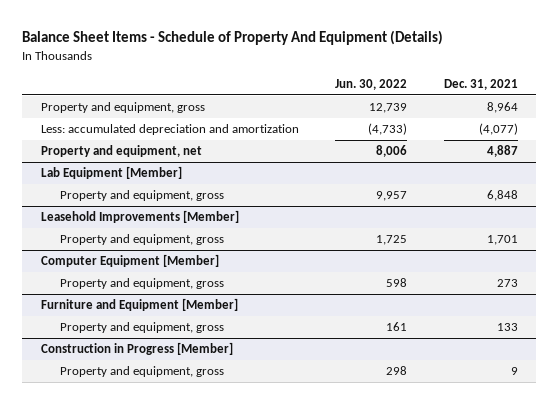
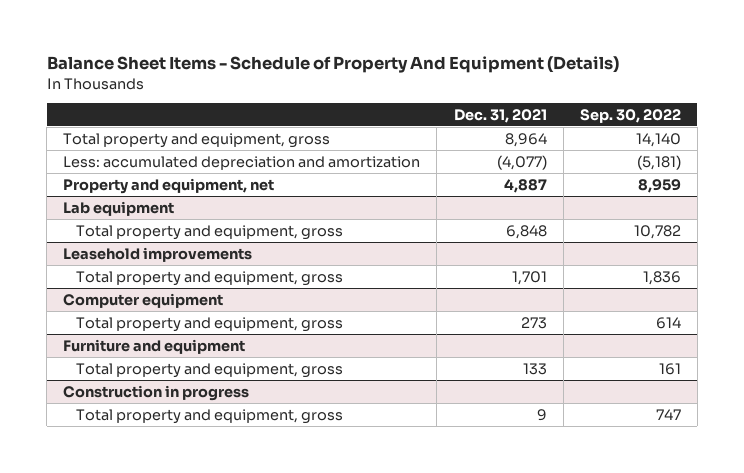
- | Jun. 30, 2022 | Dec. 31, 2021
+ | Dec. 31, 2021 | Sep. 30, 2022
- Property and equipment, gross | 12,739 | 8,964
+ Total property and equipment, gross | 8,964 | 14,140
- Lab Equipment [Member]
- Property and equipment, gross | 9,957 | 6,848
- Leasehold Improvements [Member]
- Property and equipment, gross | 1,725 | 1,701
- Computer Equipment [Member]
- Property and equipment, gross | 598 | 273
- Furniture and Equipment [Member]
- Property and equipment, gross | 161 | 133
- Construction in Progress [Member]
- Property and equipment, gross | 298 | 9
+ Lab equipment
+ Total property and equipment, gross | 6,848 | 10,782
+ Leasehold improvements
+ Total property and equipment, gross | 1,701 | 1,836
+ Computer equipment
+ Total property and equipment, gross | 273 | 614
+ Furniture and equipment
+ Total property and equipment, gross | 133 | 161
+ Construction in progress
+ Total property and equipment, gross | 9 | 747

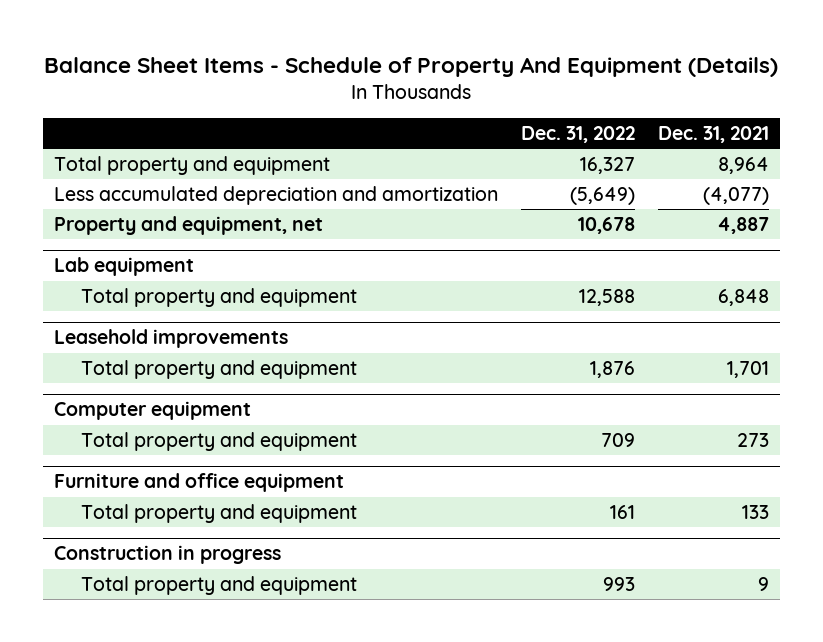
- | Dec. 31, 2021 | Sep. 30, 2022
+ | Dec. 31, 2022 | Dec. 31, 2021
- Total property and equipment, gross | 8,964 | 14,140
- Less: accumulated depreciation and amortization | (4,077) | (5,181)
+ Total property and equipment | 16,327 | 8,964
+ Less accumulated depreciation and amortization | (5,649) | (4,077)
@ Lab equipment
- Total property and equipment, gross | 6,848 | 10,782
+ Total property and equipment | 12,588 | 6,848
@ Leasehold improvements
- Total property and equipment, gross | 1,701 | 1,836
+ Total property and equipment | 1,876 | 1,701
@ Computer equipment
- Total property and equipment, gross | 273 | 614
- Furniture and equipment
- Total property and equipment, gross | 133 | 161
@ Computer equipment
+ Total property and equipment | 709 | 273
+ Furniture and office equipment
+ Total property and equipment | 161 | 133
@ Construction in progress
- Total property and equipment, gross | 9 | 747
+ Total property and equipment | 993 | 9

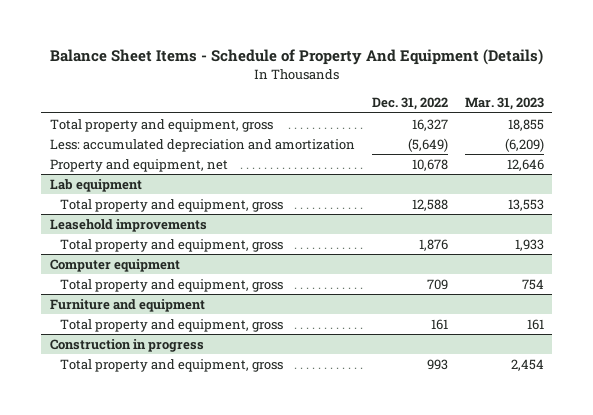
- | Dec. 31, 2022 | Dec. 31, 2021
+ | Dec. 31, 2022 | Mar. 31, 2023
- Total property and equipment | 16,327 | 8,964
- Less accumulated depreciation and amortization | (5,649) | (4,077)
+ Total property and equipment, gross | 16,327 | 18,855
+ Less: accumulated depreciation and amortization | (5,649) | (6,209)
@ Lab equipment
- Total property and equipment | 12,588 | 6,848
+ Total property and equipment, gross | 12,588 | 13,553
@ Leasehold improvements
- Total property and equipment | 1,876 | 1,701
+ Total property and equipment, gross | 1,876 | 1,933
@ Computer equipment
- Total property and equipment | 709 | 273
- Furniture and office equipment
- Total property and equipment | 161 | 133
@ Computer equipment
+ Total property and equipment, gross | 709 | 754
+ Furniture and equipment
+ Total property and equipment, gross | 161 | 161
@ Construction in progress
- Total property and equipment | 993 | 9
+ Total property and equipment, gross | 993 | 2,454

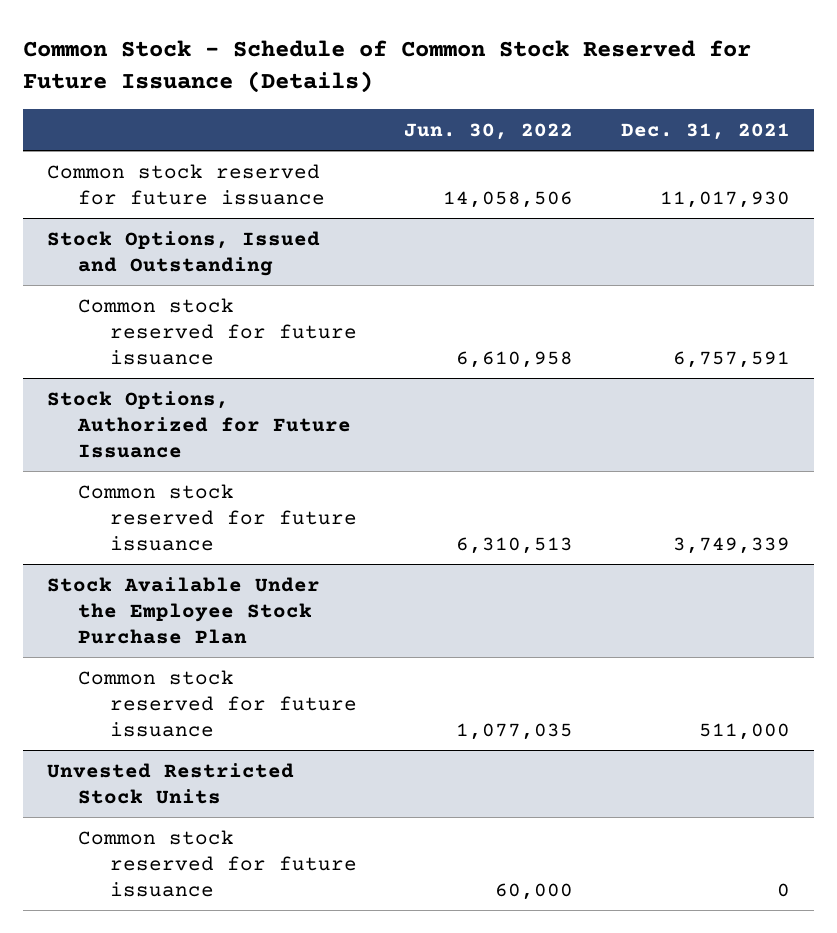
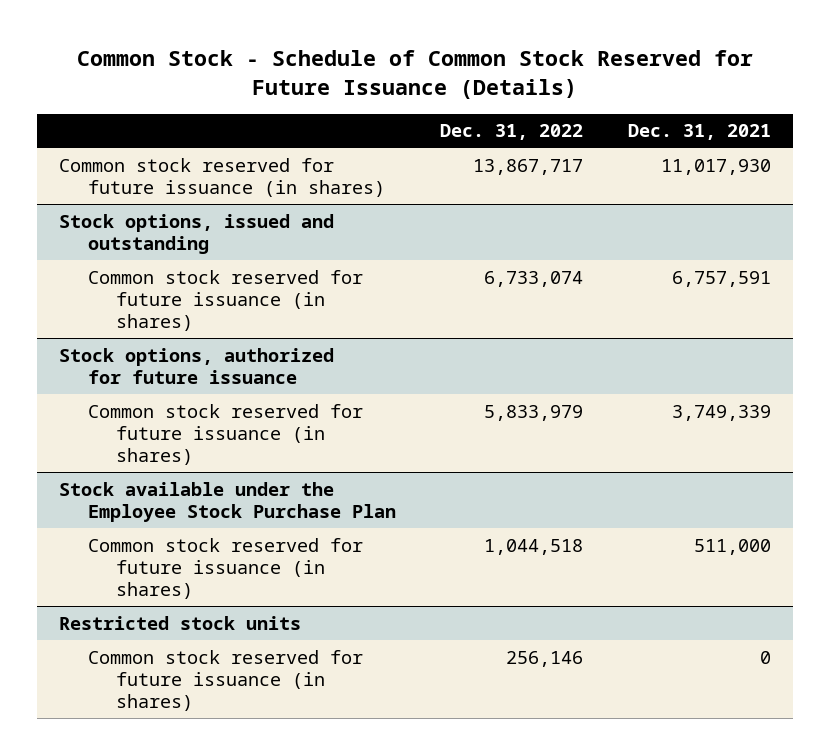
- | Jun. 30, 2022 | Dec. 31, 2021
+ | Dec. 31, 2022 | Dec. 31, 2021
- Common stock reserved for future issuance | 14,058,506 | 11,017,930
- Stock Options, Issued and Outstanding
- Common stock reserved for future issuance | 6,610,958 | 6,757,591
- Stock Options, Authorized for Future Issuance
- Common stock reserved for future issuance | 6,310,513 | 3,749,339
- Stock Available Under the Employee Stock Purchase Plan
- Common stock reserved for future issuance | 1,077,035 | 511,000
- Unvested Restricted Stock Units
- Common stock reserved for future issuance | 60,000 | 0
+ Common stock reserved for future issuance (in shares) | 13,867,717 | 11,017,930
+ Stock options, issued and outstanding
+ Common stock reserved for future issuance (in shares) | 6,733,074 | 6,757,591
+ Stock options, authorized for future issuance
+ Common stock reserved for future issuance (in shares) | 5,833,979 | 3,749,339
+ Stock available under the Employee Stock Purchase Plan
+ Common stock reserved for future issuance (in shares) | 1,044,518 | 511,000
+ Restricted stock units
+ Common stock reserved for future issuance (in shares) | 256,146 | 0

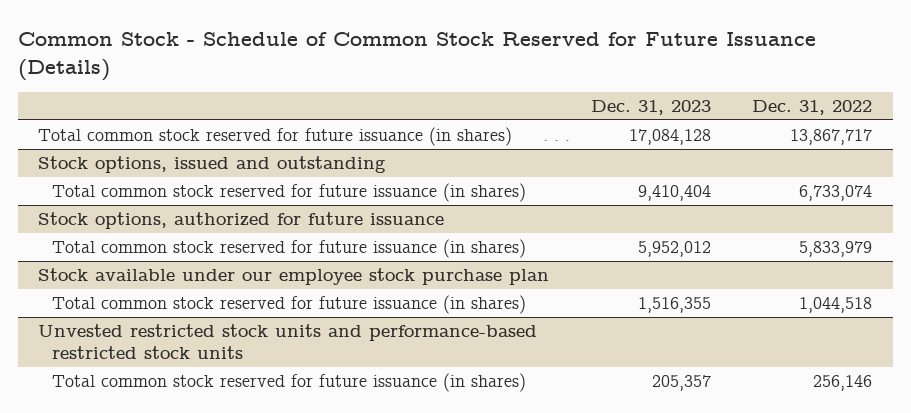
- | Dec. 31, 2022 | Dec. 31, 2021
+ | Dec. 31, 2023 | Dec. 31, 2022
- Common stock reserved for future issuance (in shares) | 13,867,717 | 11,017,930
+ Total common stock reserved for future issuance (in shares) | 17,084,128 | 13,867,717
@ Stock options, issued and outstanding
- Common stock reserved for future issuance (in shares) | 6,733,074 | 6,757,591
+ Total common stock reserved for future issuance (in shares) | 9,410,404 | 6,733,074
@ Stock options, authorized for future issuance
- Common stock reserved for future issuance (in shares) | 5,833,979 | 3,749,339
- Stock available under the Employee Stock Purchase Plan
- Common stock reserved for future issuance (in shares) | 1,044,518 | 511,000
- Restricted stock units
- Common stock reserved for future issuance (in shares) | 256,146 | 0
@ Stock options, authorized for future issuance
+ Total common stock reserved for future issuance (in shares) | 5,952,012 | 5,833,979
+ Stock available under our employee stock purchase plan
+ Total common stock reserved for future issuance (in shares) | 1,516,355 | 1,044,518
+ Unvested restricted stock units and performance-based restricted stock units
+ Total common stock reserved for future issuance (in shares) | 205,357 | 256,146

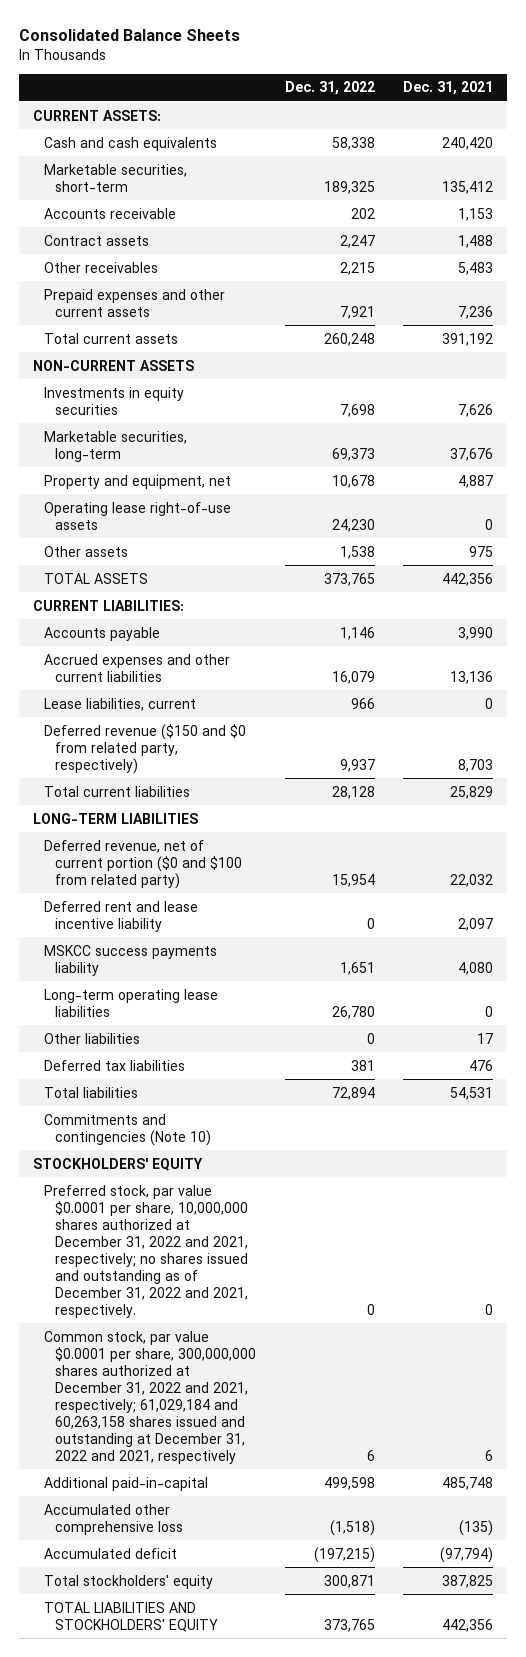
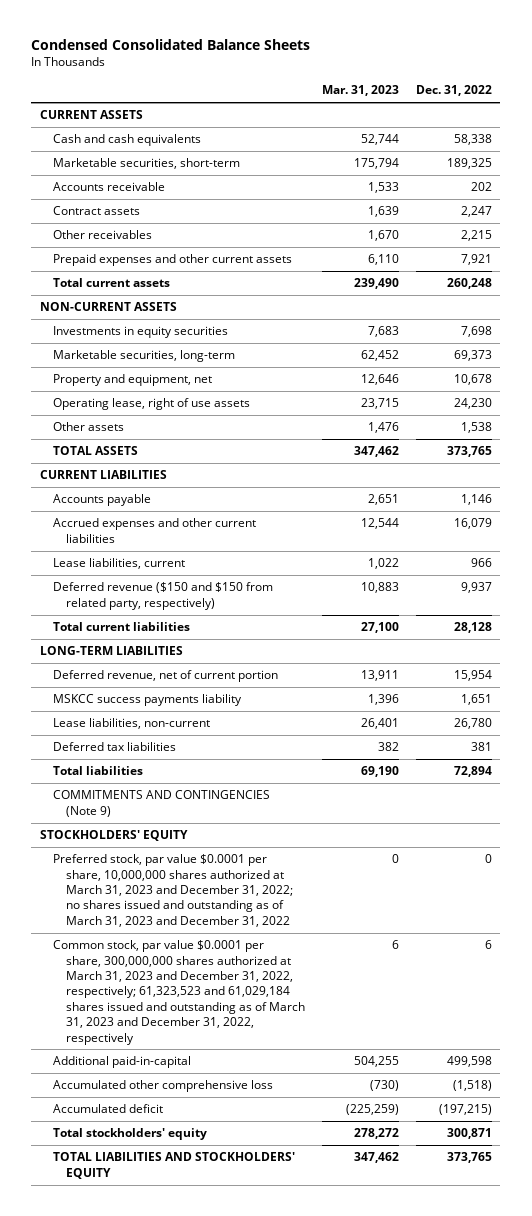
- Consolidated Balance Sheets
+ Condensed Consolidated Balance Sheets
- | Dec. 31, 2022 | Dec. 31, 2021
+ | Mar. 31, 2023 | Dec. 31, 2022
- CURRENT ASSETS:
+ CURRENT ASSETS
- Operating lease right-of-use assets | 24,230 | 0
+ Operating lease, right of use assets | 23,715 | 24,230
- CURRENT LIABILITIES:
+ CURRENT LIABILITIES
- Deferred revenue ($150 and $0 from related party, respectively) | 9,937 | 8,703
+ Deferred revenue ($150 and $150 from related party, respectively) | 10,883 | 9,937
- Deferred revenue, net of current portion ($0 and $100 from related party) | 15,954 | 22,032
- Deferred rent and lease incentive liability | 0 | 2,097
+ Deferred revenue, net of current portion | 13,911 | 15,954
- Long-term operating lease liabilities | 26,780 | 0
- Other liabilities | 0 | 17
+ Lease liabilities, non-current | 26,401 | 26,780
- Commitments and contingencies (Note 10)
+ COMMITMENTS AND CONTINGENCIES (Note 9)
- Preferred stock, par value $0.0001 per share, 10,000,000 shares authorized at December 31, 2022 and 2021, respectively; no shares issued and outstanding as of December 31, 2022 and 2021, respectively. | 0 | 0
- Common stock, par value $0.0001 per share, 300,000,000 shares authorized at December 31, 2022 and 2021, respectively; 61,029,184 and 60,263,158 shares issued and outstanding at December 31, 2022 and 2021, respectively | 6 | 6
+ Preferred stock, par value $0.0001 per share, 10,000,000 shares authorized at March 31, 2023 and December 31, 2022; no shares issued and outstanding as of March 31, 2023 and December 31, 2022 | 0 | 0
+ Common stock, par value $0.0001 per share, 300,000,000 shares authorized at March 31, 2023 and December 31, 2022, respectively; 61,323,523 and 61,029,184 shares issued and outstanding as of March 31, 2023 and December 31, 2022, respectively | 6 | 6

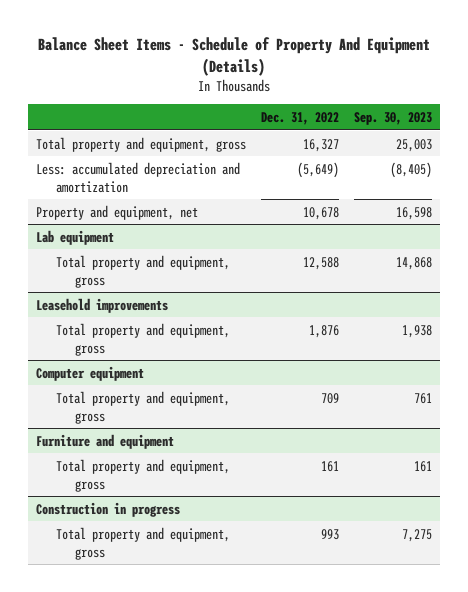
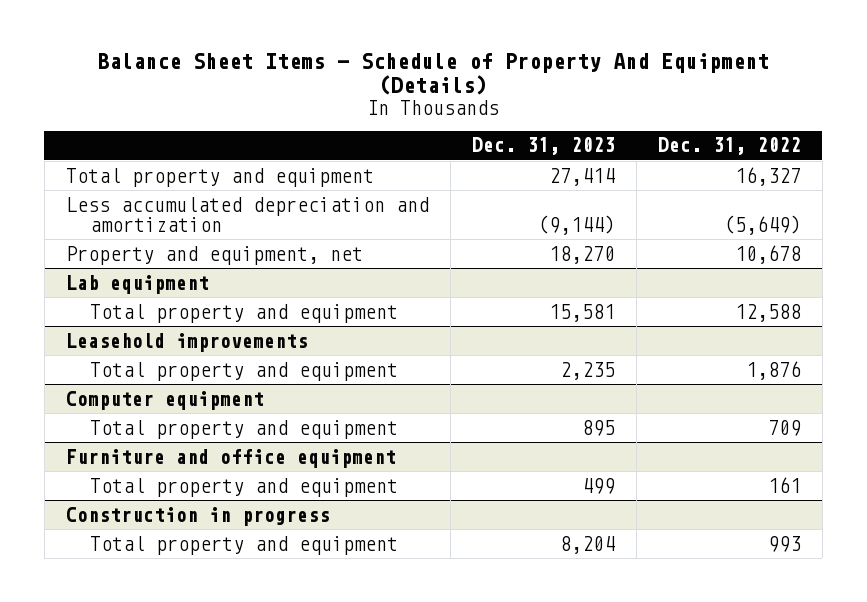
- | Dec. 31, 2022 | Sep. 30, 2023
+ | Dec. 31, 2023 | Dec. 31, 2022
- Total property and equipment, gross | 16,327 | 25,003
- Less: accumulated depreciation and amortization | (5,649) | (8,405)
+ Total property and equipment | 27,414 | 16,327
+ Less accumulated depreciation and amortization | (9,144) | (5,649)
@ Lab equipment
- Total property and equipment, gross | 12,588 | 14,868
+ Total property and equipment | 15,581 | 12,588
@ Leasehold improvements
- Total property and equipment, gross | 1,876 | 1,938
+ Total property and equipment | 2,235 | 1,876
@ Computer equipment
- Total property and equipment, gross | 709 | 761
- Furniture and equipment
- Total property and equipment, gross | 161 | 161
@ Computer equipment
+ Total property and equipment | 895 | 709
+ Furniture and office equipment
+ Total property and equipment | 499 | 161
@ Construction in progress
- Total property and equipment, gross | 993 | 7,275
+ Total property and equipment | 8,204 | 993

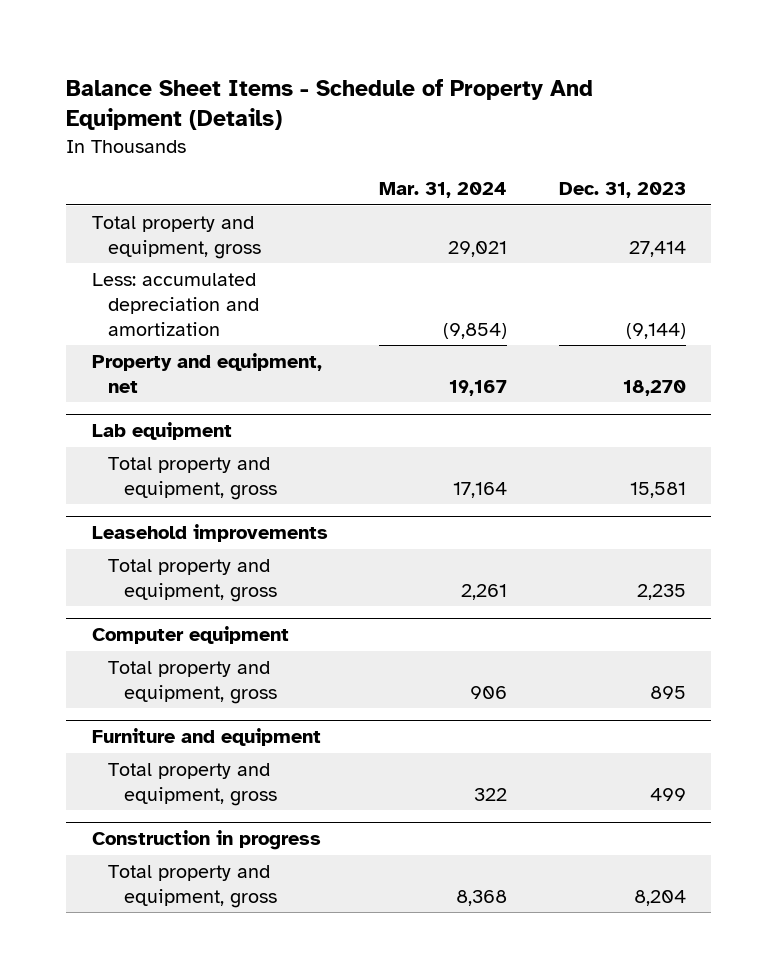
- | Dec. 31, 2023 | Dec. 31, 2022
+ | Mar. 31, 2024 | Dec. 31, 2023
- Total property and equipment | 27,414 | 16,327
- Less accumulated depreciation and amortization | (9,144) | (5,649)
+ Total property and equipment, gross | 29,021 | 27,414
+ Less: accumulated depreciation and amortization | (9,854) | (9,144)
@ Lab equipment
- Total property and equipment | 15,581 | 12,588
+ Total property and equipment, gross | 17,164 | 15,581
@ Leasehold improvements
- Total property and equipment | 2,235 | 1,876
+ Total property and equipment, gross | 2,261 | 2,235
@ Computer equipment
- Total property and equipment | 895 | 709
- Furniture and office equipment
- Total property and equipment | 499 | 161
@ Computer equipment
+ Total property and equipment, gross | 906 | 895
+ Furniture and equipment
+ Total property and equipment, gross | 322 | 499
@ Construction in progress
- Total property and equipment | 8,204 | 993
+ Total property and equipment, gross | 8,368 | 8,204

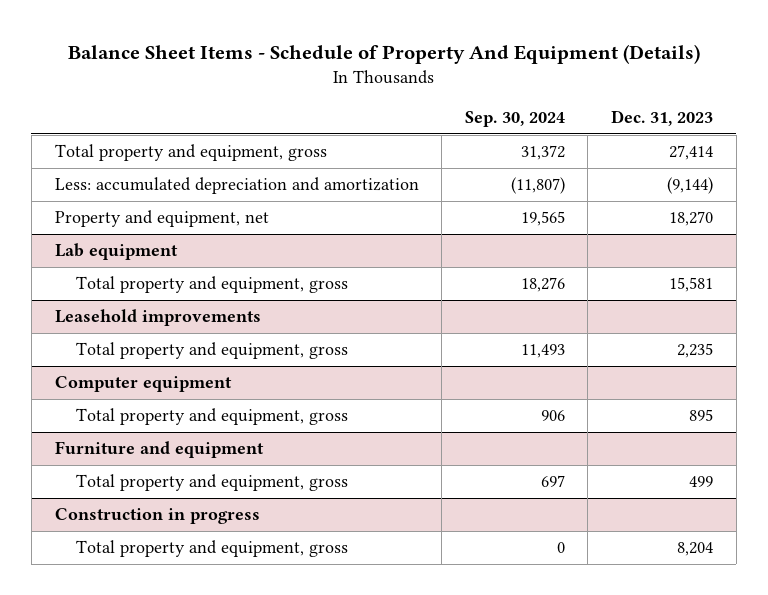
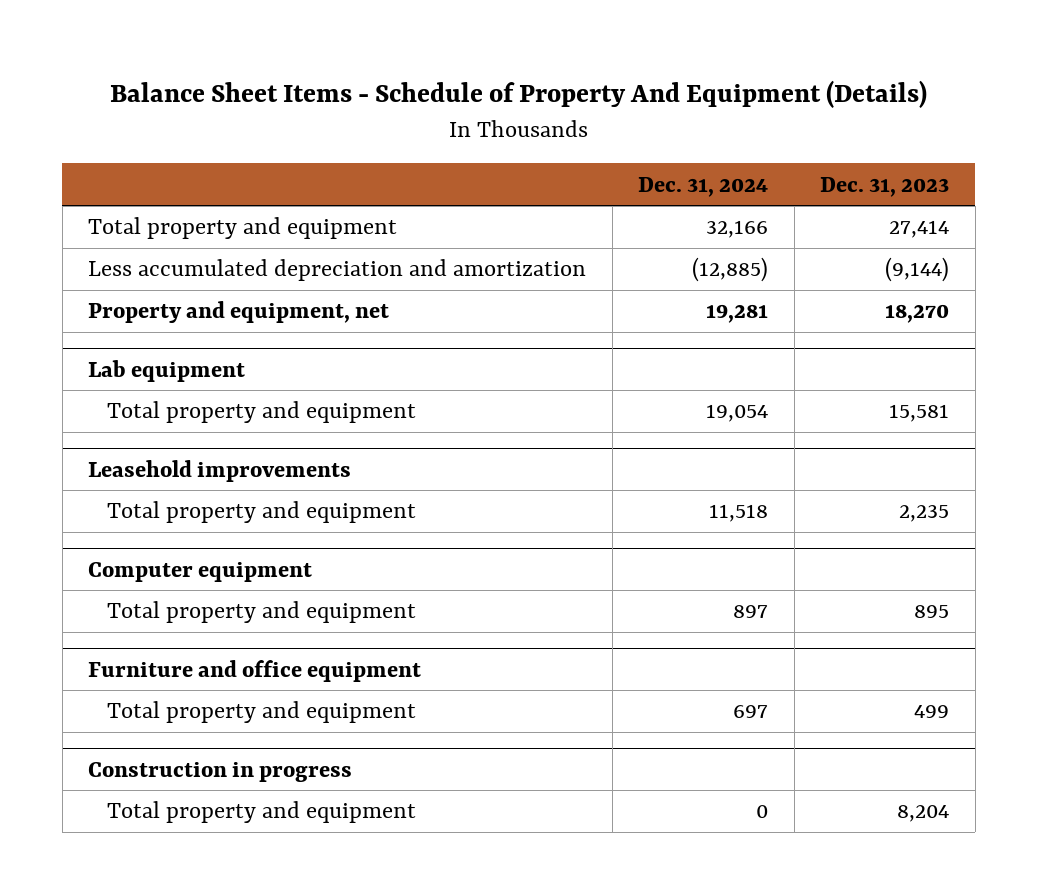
- | Sep. 30, 2024 | Dec. 31, 2023
+ | Dec. 31, 2024 | Dec. 31, 2023
- Total property and equipment, gross | 31,372 | 27,414
- Less: accumulated depreciation and amortization | (11,807) | (9,144)
+ Total property and equipment | 32,166 | 27,414
+ Less accumulated depreciation and amortization | (12,885) | (9,144)
@ Lab equipment
- Total property and equipment, gross | 18,276 | 15,581
+ Total property and equipment | 19,054 | 15,581
@ Leasehold improvements
- Total property and equipment, gross | 11,493 | 2,235
+ Total property and equipment | 11,518 | 2,235
@ Computer equipment
- Total property and equipment, gross | 906 | 895
- Furniture and equipment
- Total property and equipment, gross | 697 | 499
@ Computer equipment
+ Total property and equipment | 897 | 895
+ Furniture and office equipment
+ Total property and equipment | 697 | 499
@ Construction in progress
- Total property and equipment, gross | 0 | 8,204
+ Total property and equipment | 0 | 8,204

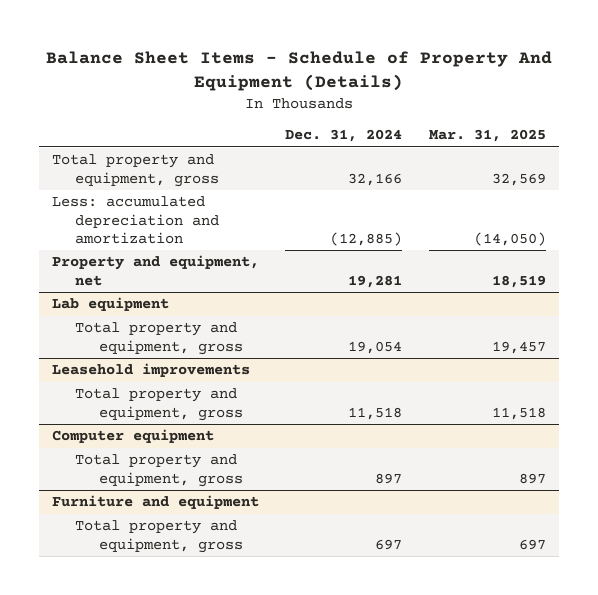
- | Dec. 31, 2024 | Dec. 31, 2023
+ | Dec. 31, 2024 | Mar. 31, 2025
- Total property and equipment | 32,166 | 27,414
- Less accumulated depreciation and amortization | (12,885) | (9,144)
+ Total property and equipment, gross | 32,166 | 32,569
+ Less: accumulated depreciation and amortization | (12,885) | (14,050)
@ Lab equipment
- Total property and equipment | 19,054 | 15,581
+ Total property and equipment, gross | 19,054 | 19,457
@ Leasehold improvements
- Total property and equipment | 11,518 | 2,235
+ Total property and equipment, gross | 11,518 | 11,518
@ Computer equipment
- Total property and equipment | 897 | 895
- Furniture and office equipment
- Total property and equipment | 697 | 499
- Construction in progress
- Total property and equipment | 0 | 8,204
@ Computer equipment
+ Total property and equipment, gross | 897 | 897
+ Furniture and equipment
+ Total property and equipment, gross | 697 | 697

